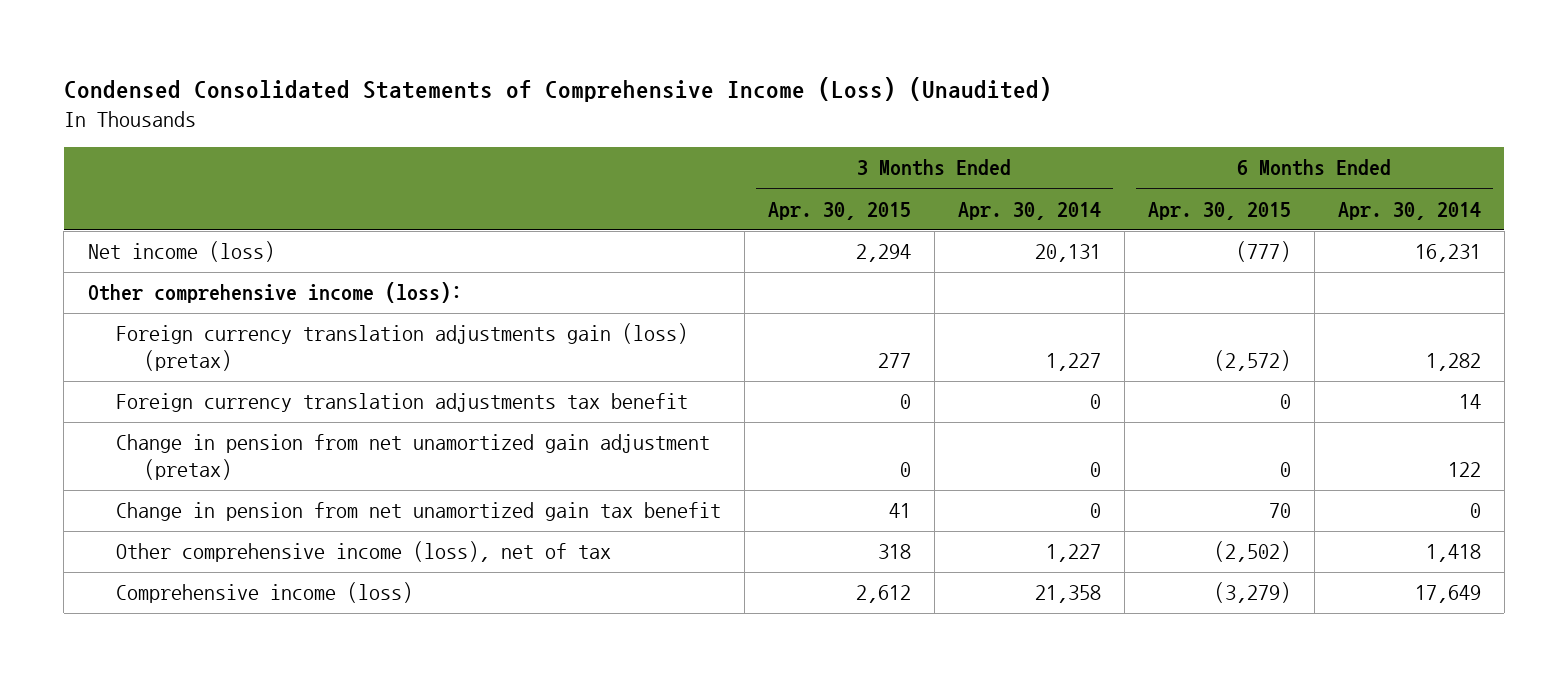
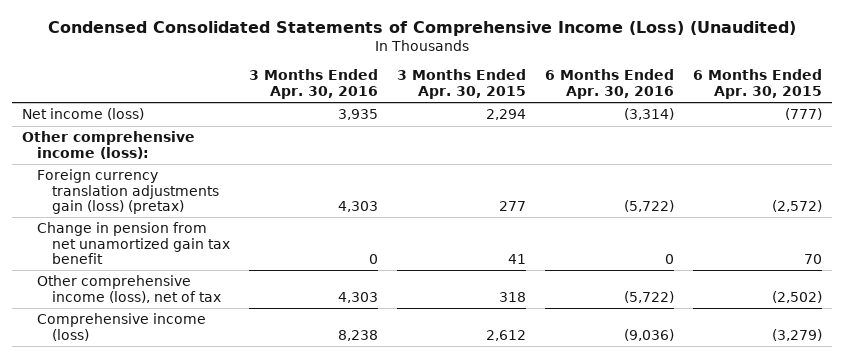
- | 3 Months Ended Apr. 30, 2015 | 3 Months Ended Apr. 30, 2014 | 6 Months Ended Apr. 30, 2015 | 6 Months Ended Apr. 30, 2014
+ | 3 Months Ended Apr. 30, 2016 | 3 Months Ended Apr. 30, 2015 | 6 Months Ended Apr. 30, 2016 | 6 Months Ended Apr. 30, 2015
- Foreign currency translation adjustments tax benefit | 0 | 0 | 0 | 14
- Change in pension from net unamortized gain adjustment (pretax) | 0 | 0 | 0 | 122

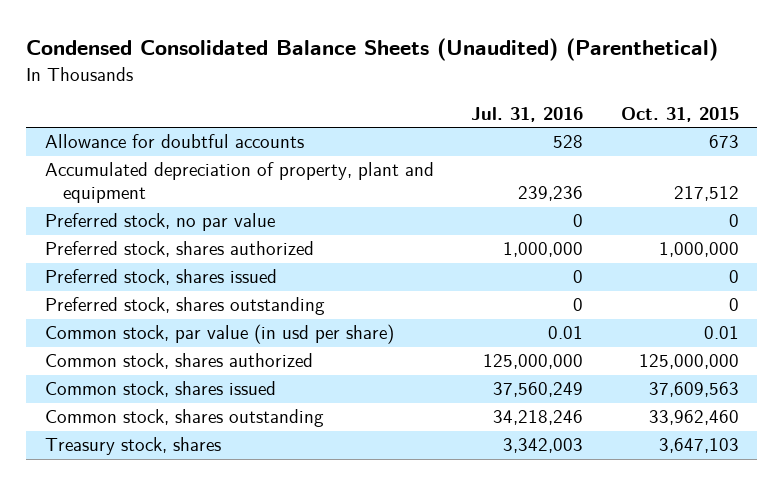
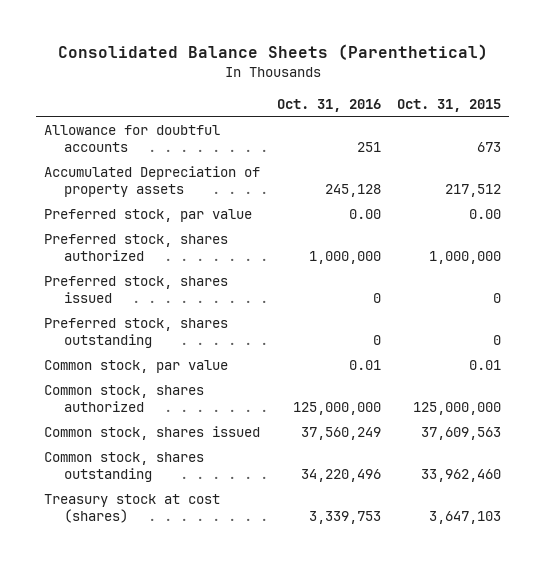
- Condensed Consolidated Balance Sheets (Unaudited) (Parenthetical)
+ Consolidated Balance Sheets (Parenthetical)
- | Jul. 31, 2016 | Oct. 31, 2015
+ | Oct. 31, 2016 | Oct. 31, 2015
- Accumulated depreciation of property, plant and equipment | 239,236 | 217,512
- Preferred stock, no par value | 0 | 0
+ Accumulated Depreciation of property assets | 245,128 | 217,512
+ Preferred stock, par value | 0.00 | 0.00
- Common stock, par value (in usd per share) | 0.01 | 0.01
+ Common stock, par value | 0.01 | 0.01
- Treasury stock, shares | 3,342,003 | 3,647,103
+ Treasury stock at cost (shares) | 3,339,753 | 3,647,103

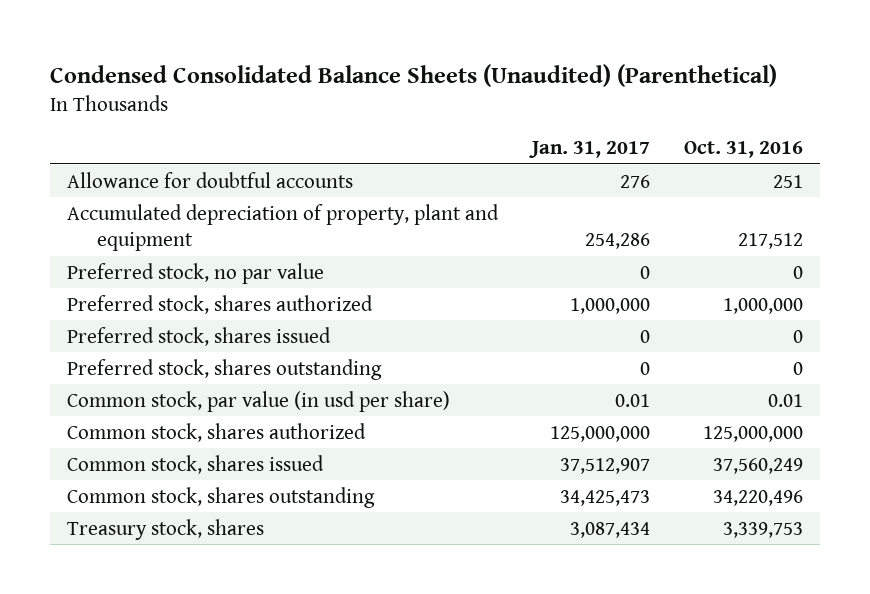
- Consolidated Balance Sheets (Parenthetical)
+ Condensed Consolidated Balance Sheets (Unaudited) (Parenthetical)
- | Oct. 31, 2016 | Oct. 31, 2015
+ | Jan. 31, 2017 | Oct. 31, 2016
- Accumulated Depreciation of property assets | 245,128 | 217,512
- Preferred stock, par value | 0.00 | 0.00
+ Accumulated depreciation of property, plant and equipment | 254,286 | 217,512
+ Preferred stock, no par value | 0 | 0
- Common stock, par value | 0.01 | 0.01
+ Common stock, par value (in usd per share) | 0.01 | 0.01
- Treasury stock at cost (shares) | 3,339,753 | 3,647,103
+ Treasury stock, shares | 3,087,434 | 3,339,753

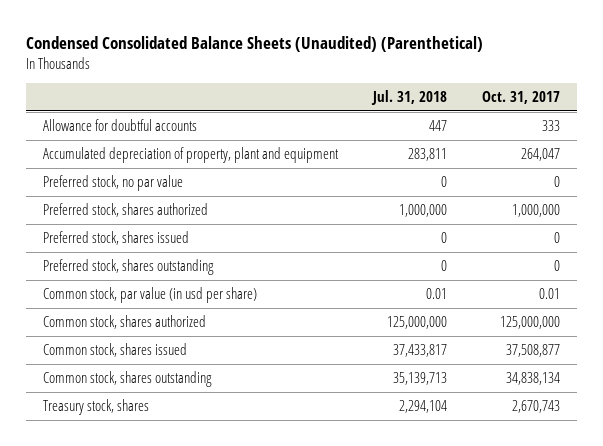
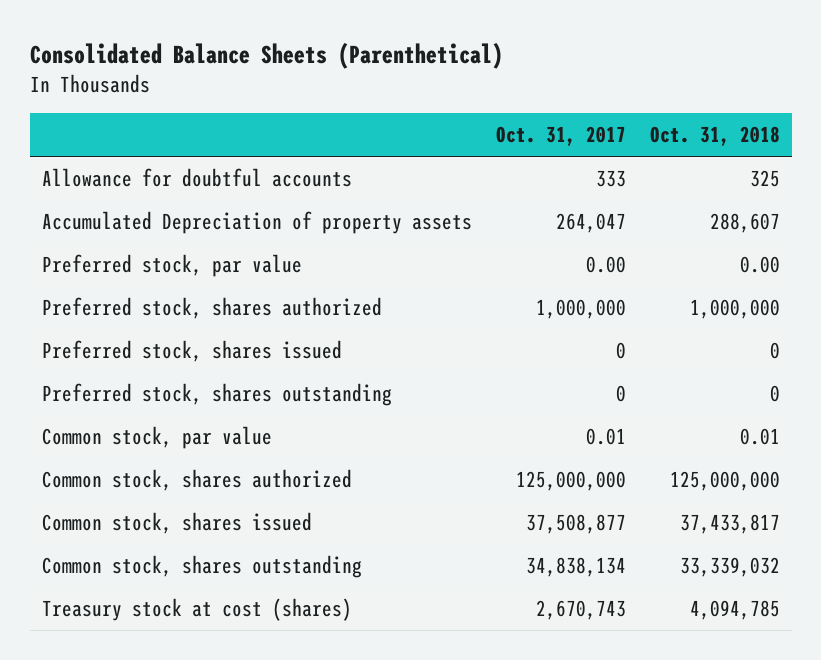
- Condensed Consolidated Balance Sheets (Unaudited) (Parenthetical)
+ Consolidated Balance Sheets (Parenthetical)
- | Jul. 31, 2018 | Oct. 31, 2017
+ | Oct. 31, 2017 | Oct. 31, 2018
- Accumulated depreciation of property, plant and equipment | 283,811 | 264,047
- Preferred stock, no par value | 0 | 0
+ Accumulated Depreciation of property assets | 264,047 | 288,607
+ Preferred stock, par value | 0.00 | 0.00
- Common stock, par value (in usd per share) | 0.01 | 0.01
+ Common stock, par value | 0.01 | 0.01
- Treasury stock, shares | 2,294,104 | 2,670,743
+ Treasury stock at cost (shares) | 2,670,743 | 4,094,785

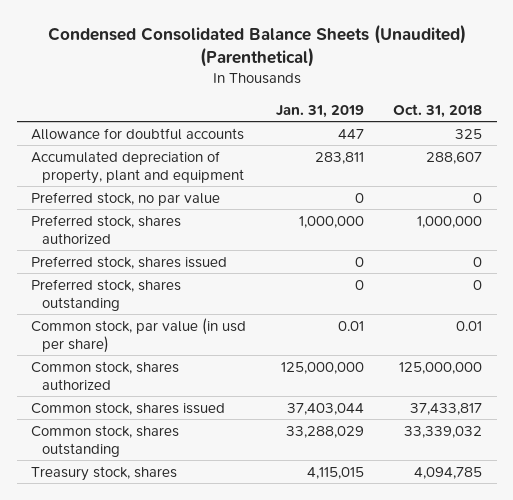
- Consolidated Balance Sheets (Parenthetical)
+ Condensed Consolidated Balance Sheets (Unaudited) (Parenthetical)
- | Oct. 31, 2017 | Oct. 31, 2018
+ | Jan. 31, 2019 | Oct. 31, 2018
- Accumulated Depreciation of property assets | 264,047 | 288,607
- Preferred stock, par value | 0.00 | 0.00
+ Accumulated depreciation of property, plant and equipment | 283,811 | 288,607
+ Preferred stock, no par value | 0 | 0
- Common stock, par value | 0.01 | 0.01
+ Common stock, par value (in usd per share) | 0.01 | 0.01
- Treasury stock at cost (shares) | 2,670,743 | 4,094,785
+ Treasury stock, shares | 4,115,015 | 4,094,785

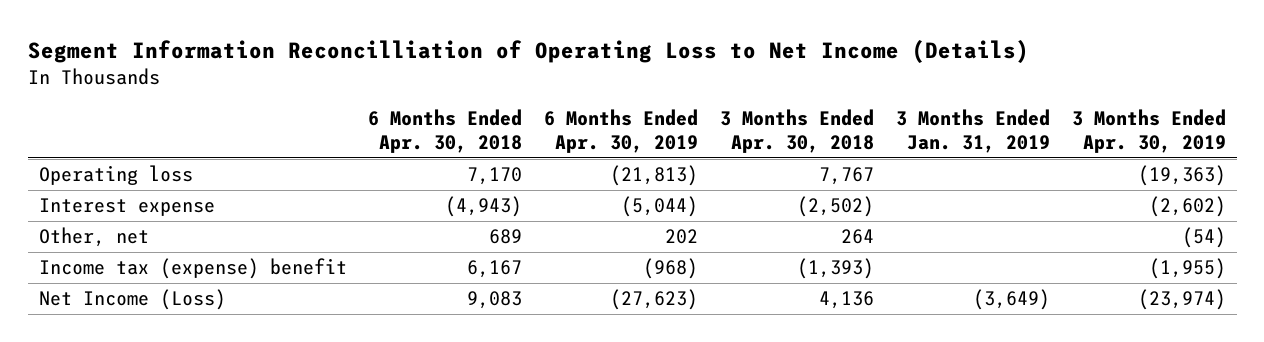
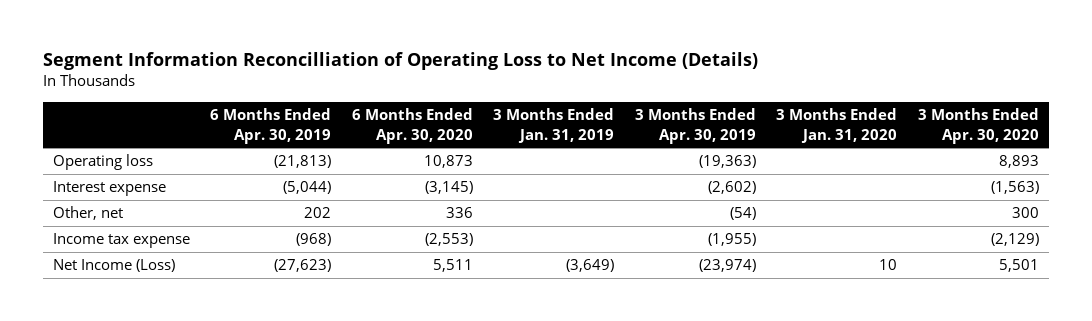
- | 6 Months Ended Apr. 30, 2018 | 6 Months Ended Apr. 30, 2019 | 3 Months Ended Apr. 30, 2018 | 3 Months Ended Jan. 31, 2019 | 3 Months Ended Apr. 30, 2019
+ | 6 Months Ended Apr. 30, 2019 | 6 Months Ended Apr. 30, 2020 | 3 Months Ended Jan. 31, 2019 | 3 Months Ended Apr. 30, 2019 | 3 Months Ended Jan. 31, 2020 | 3 Months Ended Apr. 30, 2020
- Income tax (expense) benefit | 6,167 | (968) | (1,393) | | (1,955)
+ Income tax expense | (968) | (2,553) | | (1,955) | | (2,129)

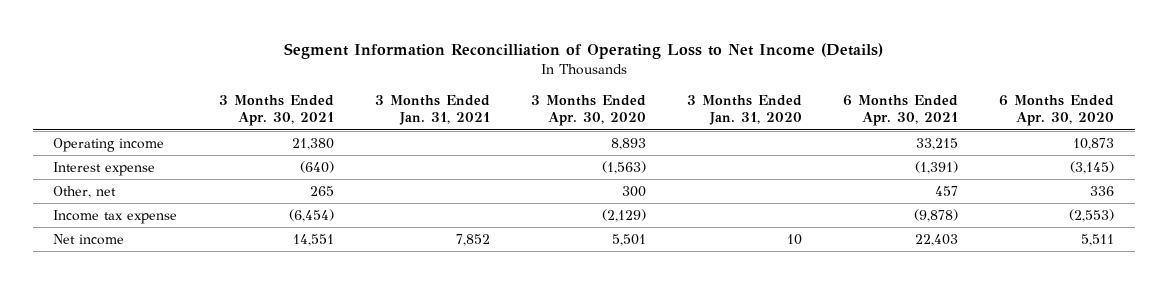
- | 6 Months Ended Apr. 30, 2019 | 6 Months Ended Apr. 30, 2020 | 3 Months Ended Jan. 31, 2019 | 3 Months Ended Apr. 30, 2019 | 3 Months Ended Jan. 31, 2020 | 3 Months Ended Apr. 30, 2020
+ | 3 Months Ended Apr. 30, 2021 | 3 Months Ended Jan. 31, 2021 | 3 Months Ended Apr. 30, 2020 | 3 Months Ended Jan. 31, 2020 | 6 Months Ended Apr. 30, 2021 | 6 Months Ended Apr. 30, 2020
- Operating loss | (21,813) | 10,873 | | (19,363) | | 8,893
+ Operating income | 21,380 | | 8,893 | | 33,215 | 10,873
- Net Income (Loss) | (27,623) | 5,511 | (3,649) | (23,974) | 10 | 5,501
+ Net income | 14,551 | 7,852 | 5,501 | 10 | 22,403 | 5,511

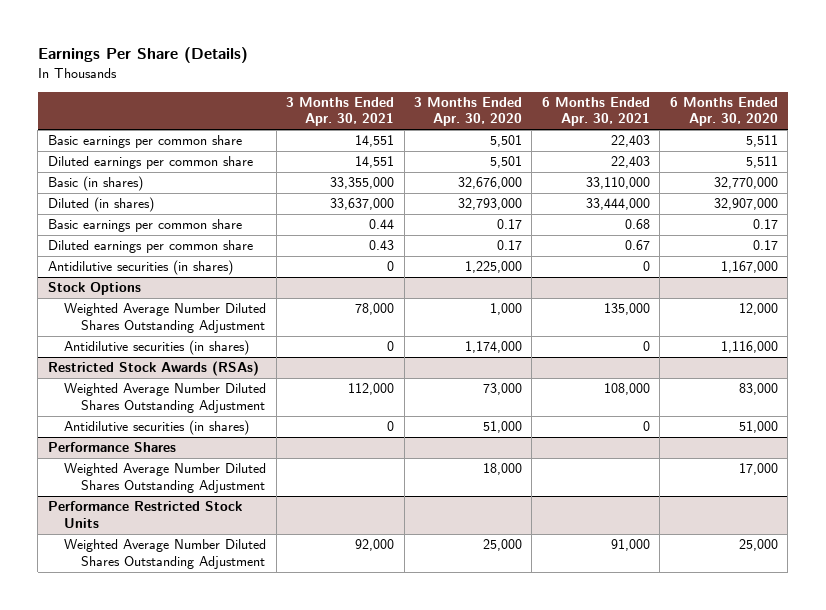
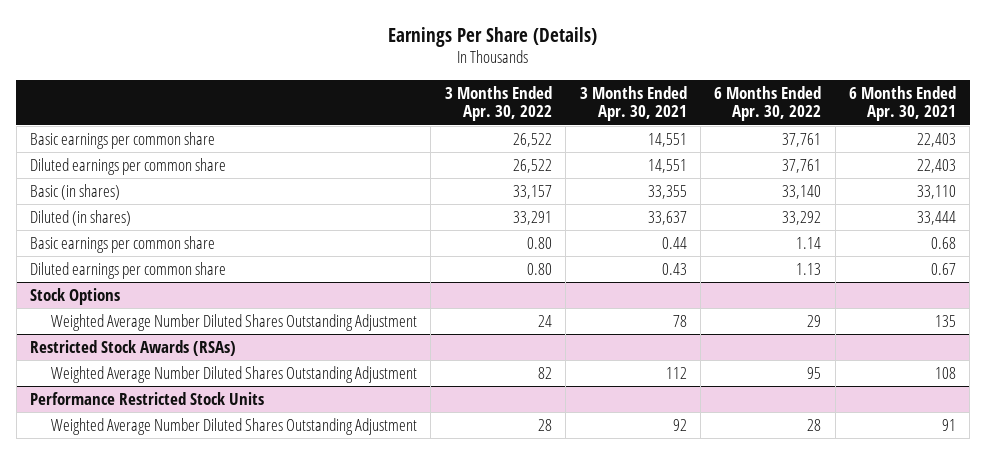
- | 3 Months Ended Apr. 30, 2021 | 3 Months Ended Apr. 30, 2020 | 6 Months Ended Apr. 30, 2021 | 6 Months Ended Apr. 30, 2020
+ | 3 Months Ended Apr. 30, 2022 | 3 Months Ended Apr. 30, 2021 | 6 Months Ended Apr. 30, 2022 | 6 Months Ended Apr. 30, 2021
- Basic (in shares) | 33,355,000 | 32,676,000 | 33,110,000 | 32,770,000
- Diluted (in shares) | 33,637,000 | 32,793,000 | 33,444,000 | 32,907,000
+ Basic (in shares) | 33,157 | 33,355 | 33,140 | 33,110
+ Diluted (in shares) | 33,291 | 33,637 | 33,292 | 33,444
- Antidilutive securities (in shares) | 0 | 1,225,000 | 0 | 1,167,000
@ Stock Options
- Weighted Average Number Diluted Shares Outstanding Adjustment | 78,000 | 1,000 | 135,000 | 12,000
- Antidilutive securities (in shares) | 0 | 1,174,000 | 0 | 1,116,000
+ Weighted Average Number Diluted Shares Outstanding Adjustment | 24 | 78 | 29 | 135
@ Restricted Stock Awards (RSAs)
- Weighted Average Number Diluted Shares Outstanding Adjustment | 112,000 | 73,000 | 108,000 | 83,000
- Antidilutive securities (in shares) | 0 | 51,000 | 0 | 51,000
- Performance Shares
- Weighted Average Number Diluted Shares Outstanding Adjustment | | 18,000 | | 17,000
@ Restricted Stock Awards (RSAs)
+ Weighted Average Number Diluted Shares Outstanding Adjustment | 82 | 112 | 95 | 108
@ Performance Restricted Stock Units
- Weighted Average Number Diluted Shares Outstanding Adjustment | 92,000 | 25,000 | 91,000 | 25,000
+ Weighted Average Number Diluted Shares Outstanding Adjustment | 28 | 92 | 28 | 91

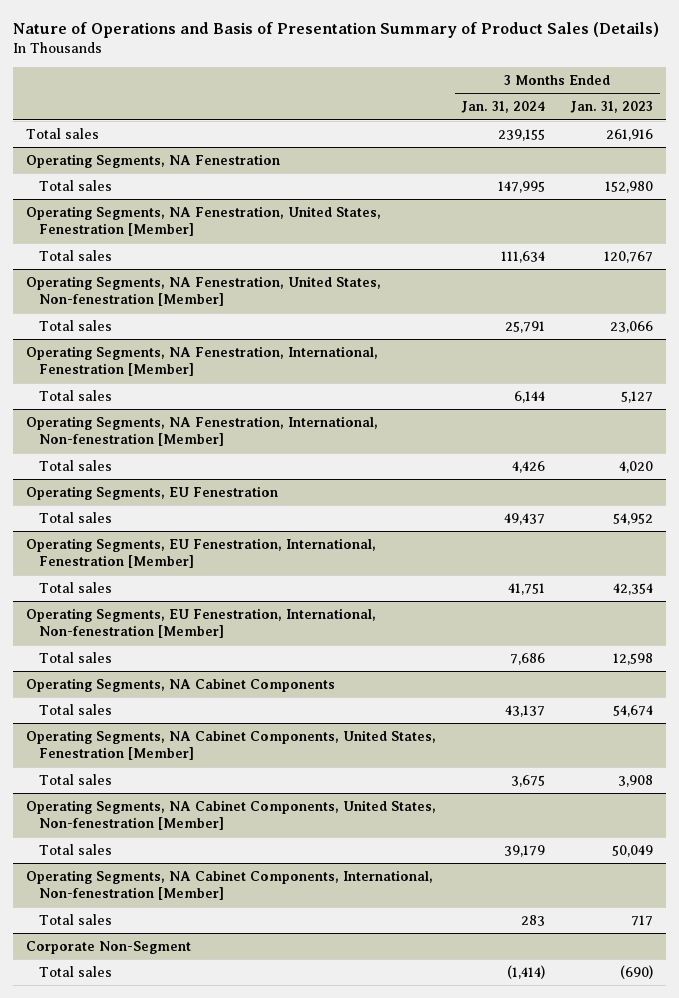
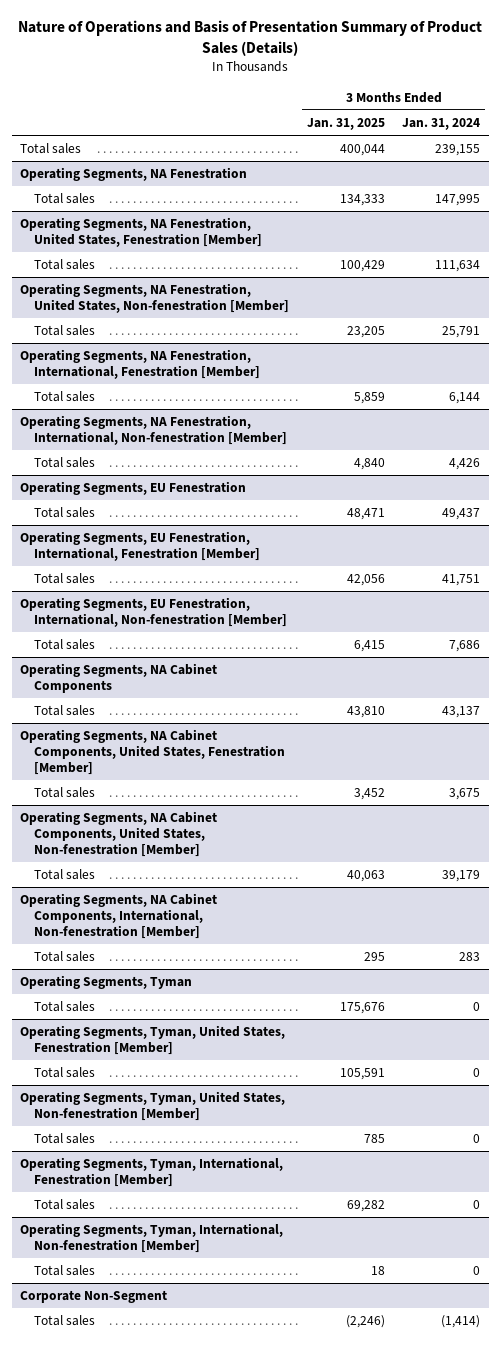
- | 3 Months Ended Jan. 31, 2024 | 3 Months Ended Jan. 31, 2023
+ | 3 Months Ended Jan. 31, 2025 | 3 Months Ended Jan. 31, 2024
+ Operating Segments, Tyman
+ Total sales | 175,676 | 0
+ Operating Segments, Tyman, United States, Fenestration [Member]
+ Total sales | 105,591 | 0
+ Operating Segments, Tyman, United States, Non-fenestration [Member]
+ Total sales | 785 | 0
+ Operating Segments, Tyman, International, Fenestration [Member]
+ Total sales | 69,282 | 0
+ Operating Segments, Tyman, International, Non-fenestration [Member]
+ Total sales | 18 | 0

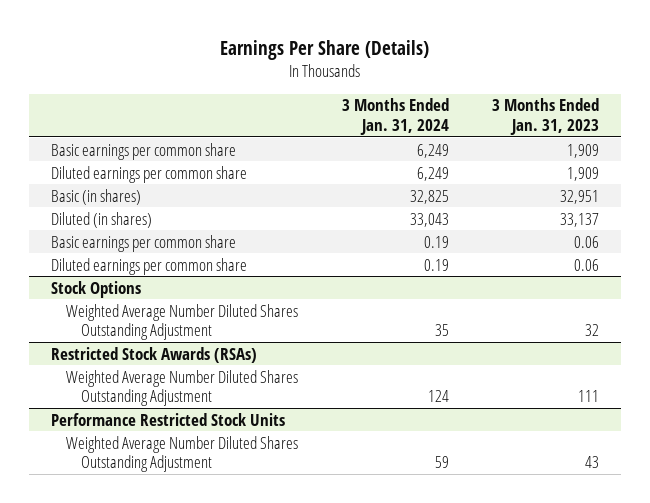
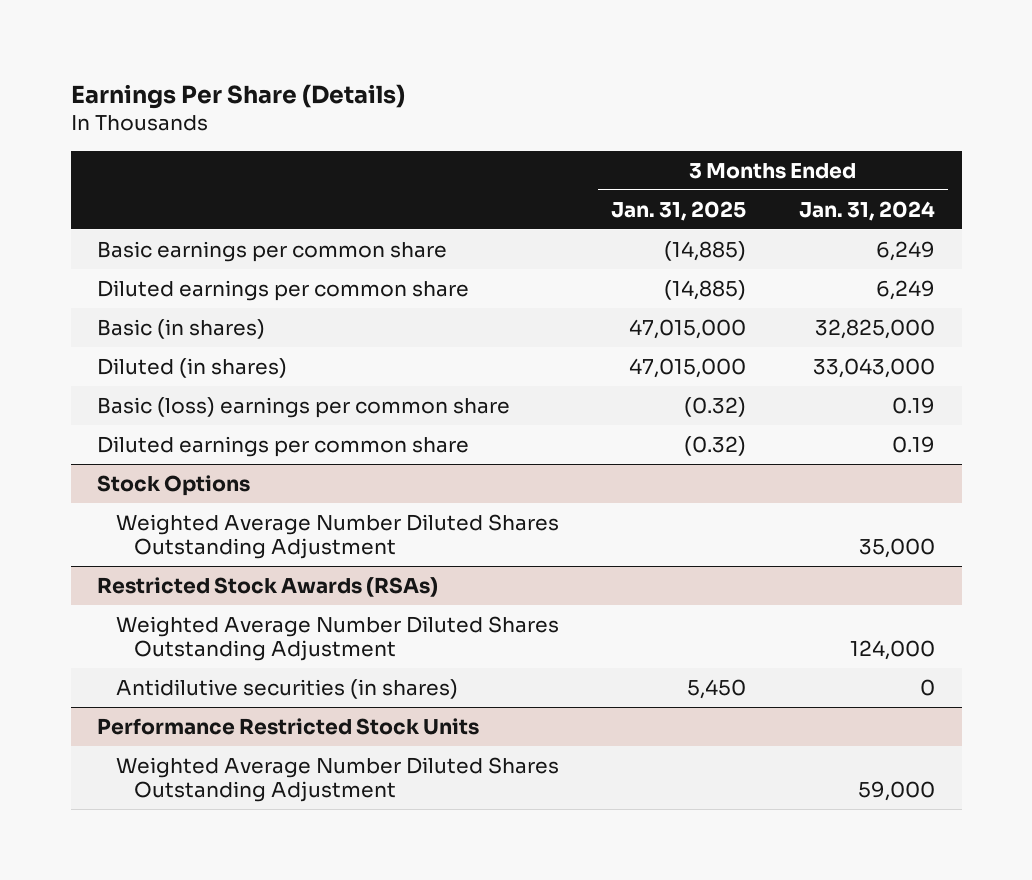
- | 3 Months Ended Jan. 31, 2024 | 3 Months Ended Jan. 31, 2023
+ | 3 Months Ended Jan. 31, 2025 | 3 Months Ended Jan. 31, 2024
- Basic (in shares) | 32,825 | 32,951
- Diluted (in shares) | 33,043 | 33,137
- Basic earnings per common share | 0.19 | 0.06
+ Basic (in shares) | 47,015,000 | 32,825,000
+ Diluted (in shares) | 47,015,000 | 33,043,000
+ Basic (loss) earnings per common share | (0.32) | 0.19
@ Stock Options
- Weighted Average Number Diluted Shares Outstanding Adjustment | 35 | 32
+ Weighted Average Number Diluted Shares Outstanding Adjustment | | 35,000
@ Restricted Stock Awards (RSAs)
- Weighted Average Number Diluted Shares Outstanding Adjustment | 124 | 111
+ Weighted Average Number Diluted Shares Outstanding Adjustment | | 124,000
+ Antidilutive securities (in shares) | 5,450 | 0
@ Performance Restricted Stock Units
- Weighted Average Number Diluted Shares Outstanding Adjustment | 59 | 43
+ Weighted Average Number Diluted Shares Outstanding Adjustment | | 59,000

